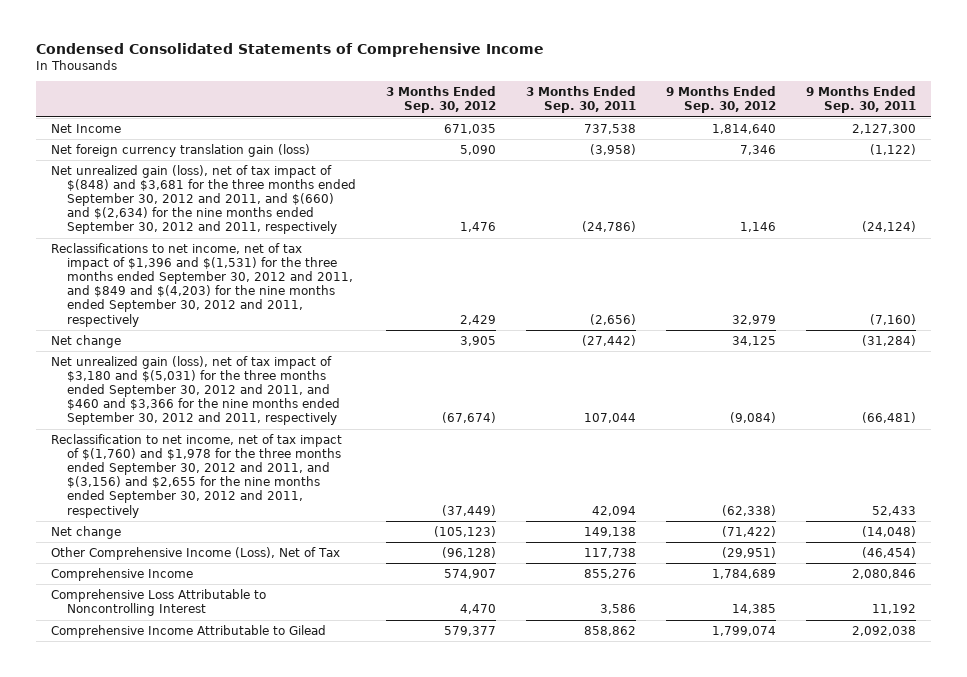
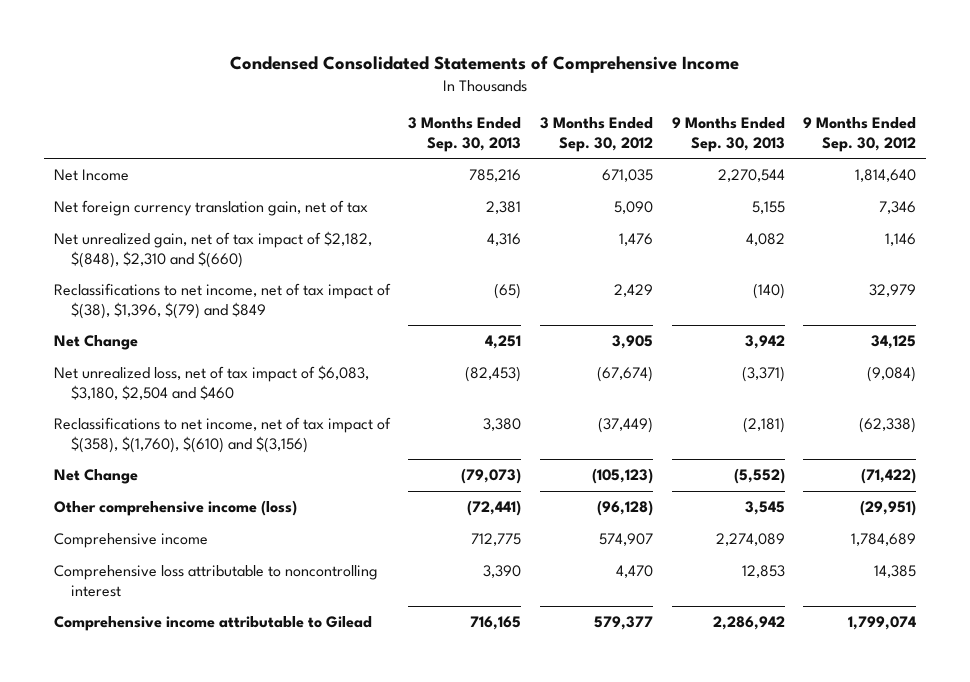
- | 3 Months Ended Sep. 30, 2012 | 3 Months Ended Sep. 30, 2011 | 9 Months Ended Sep. 30, 2012 | 9 Months Ended Sep. 30, 2011
+ | 3 Months Ended Sep. 30, 2013 | 3 Months Ended Sep. 30, 2012 | 9 Months Ended Sep. 30, 2013 | 9 Months Ended Sep. 30, 2012
- Net foreign currency translation gain (loss) | 5,090 | (3,958) | 7,346 | (1,122)
- Net unrealized gain (loss), net of tax impact of $(848) and $3,681 for the three months ended September 30, 2012 and 2011, and $(660) and $(2,634) for the nine months ended September 30, 2012 and 2011, respectively | 1,476 | (24,786) | 1,146 | (24,124)
- Reclassifications to net income, net of tax impact of $1,396 and $(1,531) for the three months ended September 30, 2012 and 2011, and $849 and $(4,203) for the nine months ended September 30, 2012 and 2011, respectively | 2,429 | (2,656) | 32,979 | (7,160)
- Net change | 3,905 | (27,442) | 34,125 | (31,284)
- Net unrealized gain (loss), net of tax impact of $3,180 and $(5,031) for the three months ended September 30, 2012 and 2011, and $460 and $3,366 for the nine months ended September 30, 2012 and 2011, respectively | (67,674) | 107,044 | (9,084) | (66,481)
- Reclassification to net income, net of tax impact of $(1,760) and $1,978 for the three months ended September 30, 2012 and 2011, and $(3,156) and $2,655 for the nine months ended September 30, 2012 and 2011, respectively | (37,449) | 42,094 | (62,338) | 52,433
- Net change | (105,123) | 149,138 | (71,422) | (14,048)
- Other Comprehensive Income (Loss), Net of Tax | (96,128) | 117,738 | (29,951) | (46,454)
- Comprehensive Income | 574,907 | 855,276 | 1,784,689 | 2,080,846
- Comprehensive Loss Attributable to Noncontrolling Interest | 4,470 | 3,586 | 14,385 | 11,192
- Comprehensive Income Attributable to Gilead | 579,377 | 858,862 | 1,799,074 | 2,092,038
+ Net foreign currency translation gain, net of tax | 2,381 | 5,090 | 5,155 | 7,346
+ Net unrealized gain, net of tax impact of $2,182, $(848), $2,310 and $(660) | 4,316 | 1,476 | 4,082 | 1,146
+ Reclassifications to net income, net of tax impact of $(38), $1,396, $(79) and $849 | (65) | 2,429 | (140) | 32,979
+ Net Change | 4,251 | 3,905 | 3,942 | 34,125
+ Net unrealized loss, net of tax impact of $6,083, $3,180, $2,504 and $460 | (82,453) | (67,674) | (3,371) | (9,084)
+ Reclassifications to net income, net of tax impact of $(358), $(1,760), $(610) and $(3,156) | 3,380 | (37,449) | (2,181) | (62,338)
+ Net Change | (79,073) | (105,123) | (5,552) | (71,422)
+ Other comprehensive income (loss) | (72,441) | (96,128) | 3,545 | (29,951)
+ Comprehensive income | 712,775 | 574,907 | 2,274,089 | 1,784,689
+ Comprehensive loss attributable to noncontrolling interest | 3,390 | 4,470 | 12,853 | 14,385
+ Comprehensive income attributable to Gilead | 716,165 | 579,377 | 2,286,942 | 1,799,074

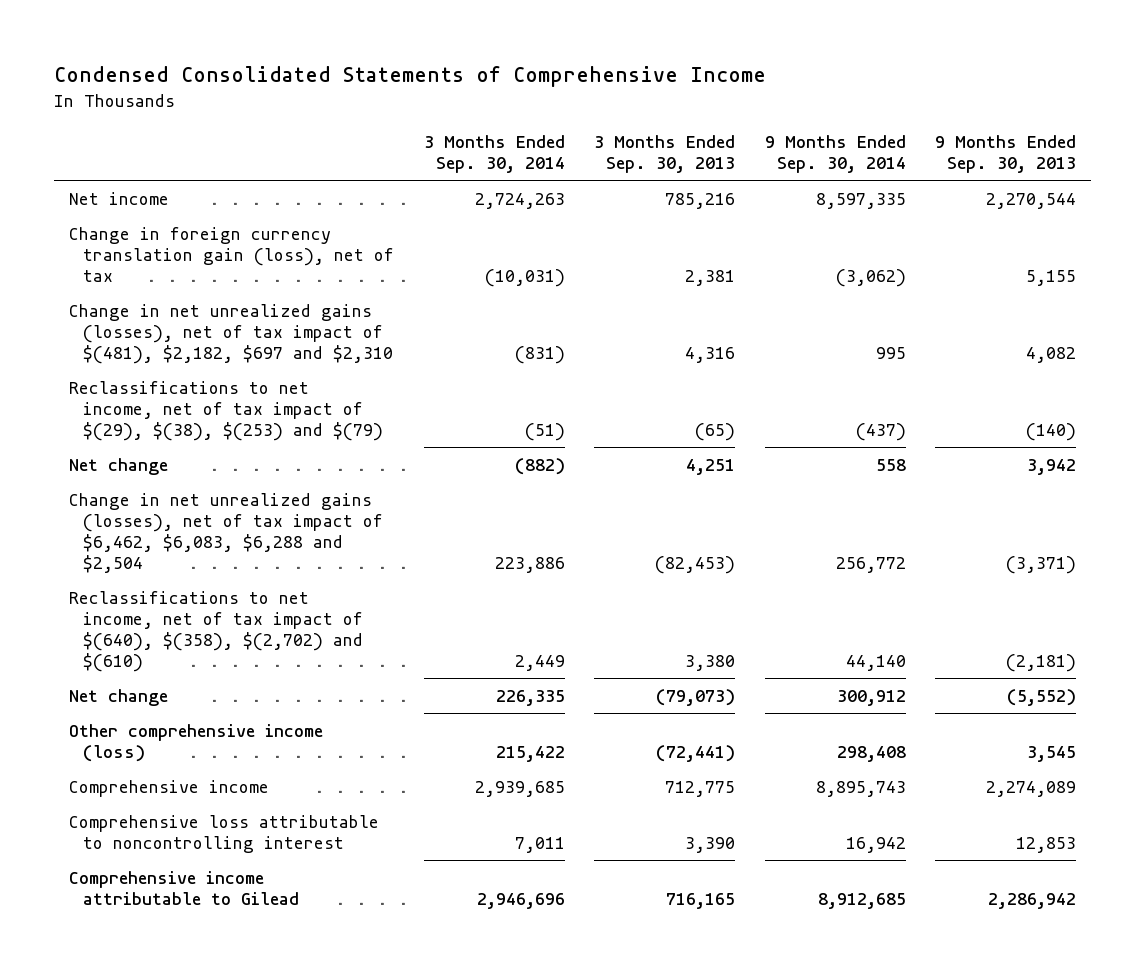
- | 3 Months Ended Sep. 30, 2013 | 3 Months Ended Sep. 30, 2012 | 9 Months Ended Sep. 30, 2013 | 9 Months Ended Sep. 30, 2012
+ | 3 Months Ended Sep. 30, 2014 | 3 Months Ended Sep. 30, 2013 | 9 Months Ended Sep. 30, 2014 | 9 Months Ended Sep. 30, 2013
- Net Income | 785,216 | 671,035 | 2,270,544 | 1,814,640
- Net foreign currency translation gain, net of tax | 2,381 | 5,090 | 5,155 | 7,346
- Net unrealized gain, net of tax impact of $2,182, $(848), $2,310 and $(660) | 4,316 | 1,476 | 4,082 | 1,146
- Reclassifications to net income, net of tax impact of $(38), $1,396, $(79) and $849 | (65) | 2,429 | (140) | 32,979
- Net Change | 4,251 | 3,905 | 3,942 | 34,125
- Net unrealized loss, net of tax impact of $6,083, $3,180, $2,504 and $460 | (82,453) | (67,674) | (3,371) | (9,084)
- Reclassifications to net income, net of tax impact of $(358), $(1,760), $(610) and $(3,156) | 3,380 | (37,449) | (2,181) | (62,338)
- Net Change | (79,073) | (105,123) | (5,552) | (71,422)
+ Net income | 2,724,263 | 785,216 | 8,597,335 | 2,270,544
+ Change in foreign currency translation gain (loss), net of tax | (10,031) | 2,381 | (3,062) | 5,155
+ Change in net unrealized gains (losses), net of tax impact of $(481), $2,182, $697 and $2,310 | (831) | 4,316 | 995 | 4,082
+ Reclassifications to net income, net of tax impact of $(29), $(38), $(253) and $(79) | (51) | (65) | (437) | (140)
+ Net change | (882) | 4,251 | 558 | 3,942
+ Change in net unrealized gains (losses), net of tax impact of $6,462, $6,083, $6,288 and $2,504 | 223,886 | (82,453) | 256,772 | (3,371)
+ Reclassifications to net income, net of tax impact of $(640), $(358), $(2,702) and $(610) | 2,449 | 3,380 | 44,140 | (2,181)
+ Net change | 226,335 | (79,073) | 300,912 | (5,552)

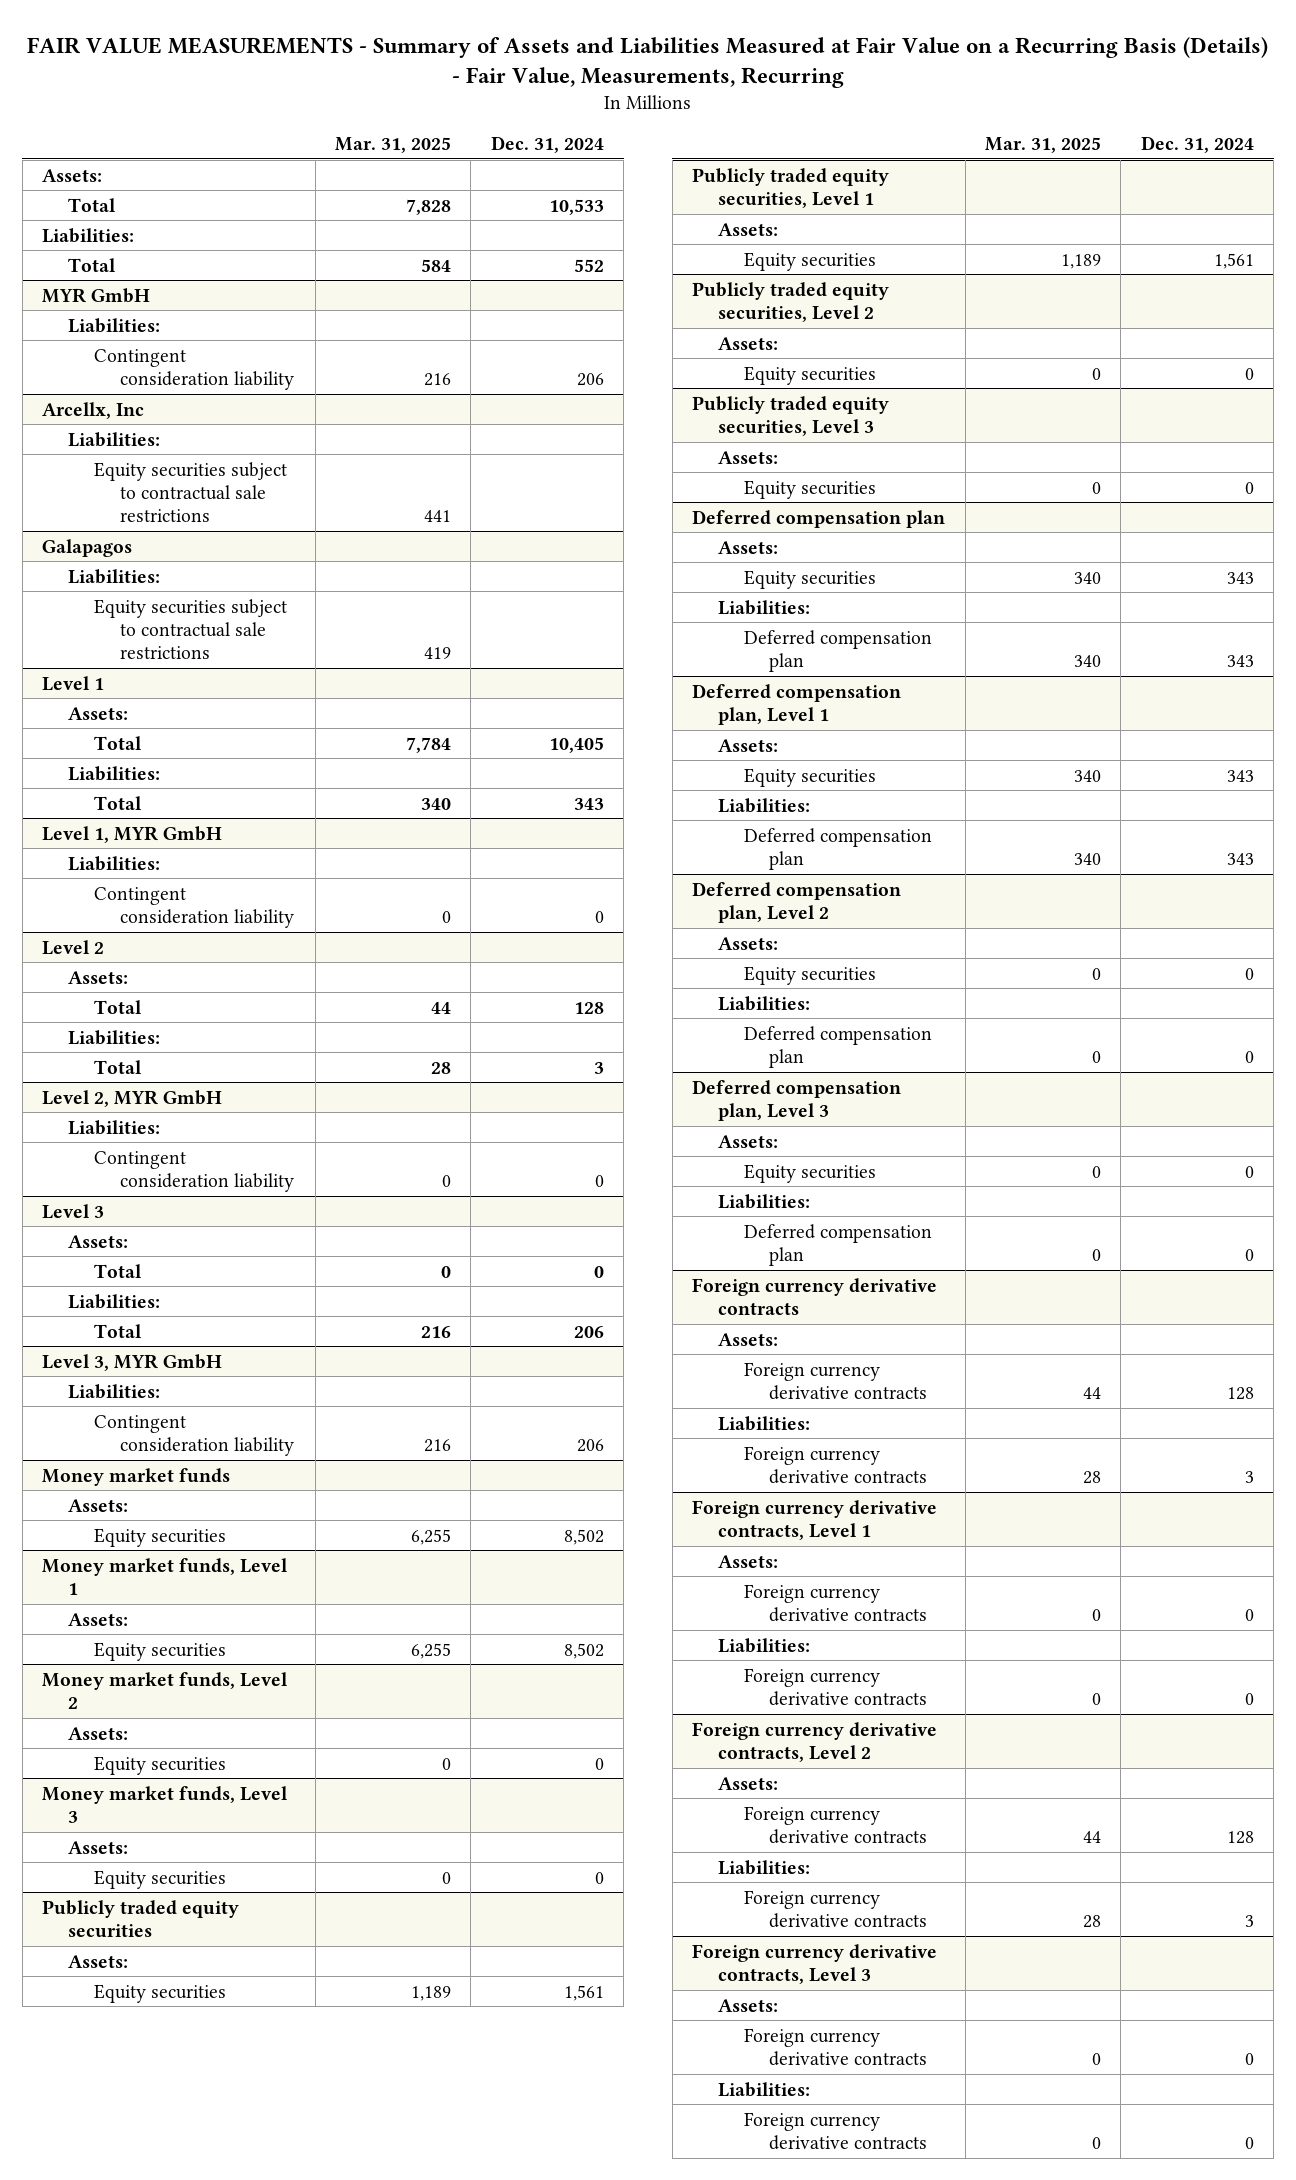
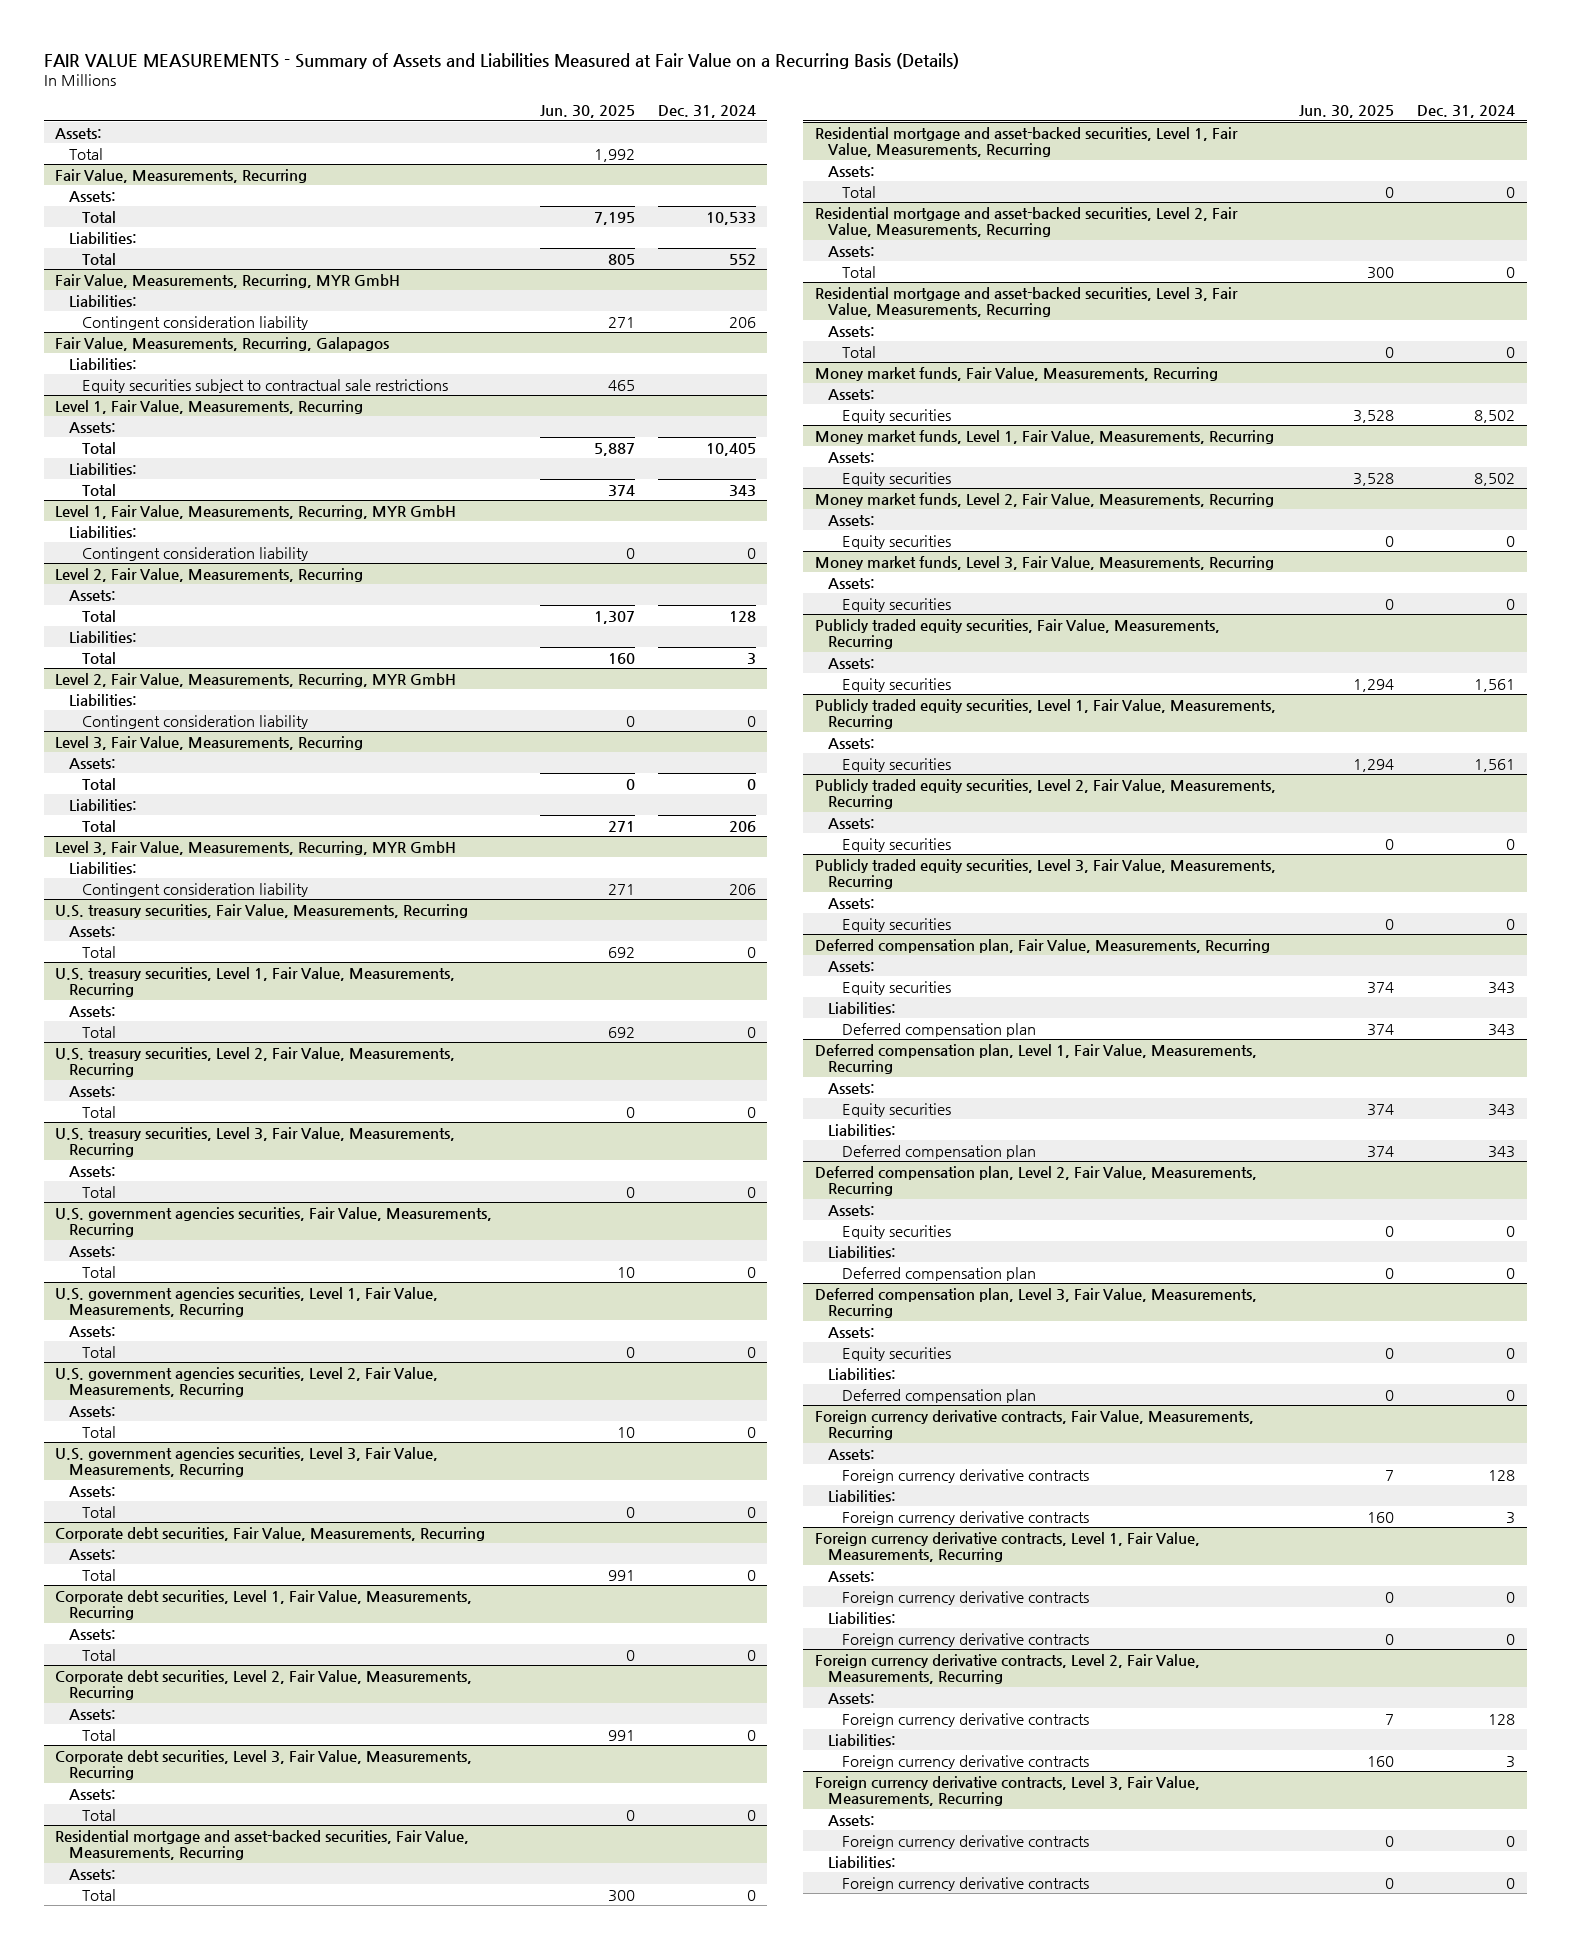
- FAIR VALUE MEASUREMENTS - Summary of Assets and Liabilities Measured at Fair Value on a Recurring Basis (Details) - Fair Value, Measurements, Recurring
+ FAIR VALUE MEASUREMENTS - Summary of Assets and Liabilities Measured at Fair Value on a Recurring Basis (Details)
- | Mar. 31, 2025 | Dec. 31, 2024
+ | Jun. 30, 2025 | Dec. 31, 2024
+ Total | 1,992 |
+ Fair Value, Measurements, Recurring
+ Assets:
- MYR GmbH
+ Fair Value, Measurements, Recurring, MYR GmbH
- Arcellx, Inc
- Liabilities:
- Equity securities subject to contractual sale restrictions | 441 |
- Galapagos
+ Fair Value, Measurements, Recurring, Galapagos
- Level 1
+ Level 1, Fair Value, Measurements, Recurring
- Level 1, MYR GmbH
+ Level 1, Fair Value, Measurements, Recurring, MYR GmbH
- Level 2
+ Level 2, Fair Value, Measurements, Recurring
- Level 2, MYR GmbH
+ Level 2, Fair Value, Measurements, Recurring, MYR GmbH
- Level 3
+ Level 3, Fair Value, Measurements, Recurring
- Level 3, MYR GmbH
+ Level 3, Fair Value, Measurements, Recurring, MYR GmbH
- Money market funds
+ U.S. treasury securities, Fair Value, Measurements, Recurring
+ Total | 692 | 0
+ U.S. treasury securities, Level 1, Fair Value, Measurements, Recurring
+ Assets:
+ Total | 692 | 0
+ U.S. treasury securities, Level 2, Fair Value, Measurements, Recurring
+ Assets:
+ Total | 0 | 0
+ U.S. treasury securities, Level 3, Fair Value, Measurements, Recurring
+ Assets:
+ Total | 0 | 0
+ U.S. government agencies securities, Fair Value, Measurements, Recurring
+ Assets:
+ Total | 10 | 0
+ U.S. government agencies securities, Level 1, Fair Value, Measurements, Recurring
+ Assets:
+ Total | 0 | 0
+ U.S. government agencies securities, Level 2, Fair Value, Measurements, Recurring
+ Assets:
+ Total | 10 | 0
+ U.S. government agencies securities, Level 3, Fair Value, Measurements, Recurring
+ Assets:
+ Total | 0 | 0
+ Corporate debt securities, Fair Value, Measurements, Recurring
+ Assets:
+ Total | 991 | 0
+ Corporate debt securities, Level 1, Fair Value, Measurements, Recurring
+ Assets:
+ Total | 0 | 0
+ Corporate debt securities, Level 2, Fair Value, Measurements, Recurring
+ Assets:
+ Total | 991 | 0
+ Corporate debt securities, Level 3, Fair Value, Measurements, Recurring
+ Assets:
+ Total | 0 | 0
+ Residential mortgage and asset-backed securities, Fair Value, Measurements, Recurring
+ Assets:
+ Total | 300 | 0
+ Residential mortgage and asset-backed securities, Level 1, Fair Value, Measurements, Recurring
+ Assets:
+ Total | 0 | 0
+ Residential mortgage and asset-backed securities, Level 2, Fair Value, Measurements, Recurring
+ Assets:
+ Total | 300 | 0
+ Residential mortgage and asset-backed securities, Level 3, Fair Value, Measurements, Recurring
+ Assets:
+ Total | 0 | 0
+ Money market funds, Fair Value, Measurements, Recurring
+ Assets:
- Money market funds, Level 1
+ Money market funds, Level 1, Fair Value, Measurements, Recurring
- Money market funds, Level 2
+ Money market funds, Level 2, Fair Value, Measurements, Recurring
- Money market funds, Level 3
+ Money market funds, Level 3, Fair Value, Measurements, Recurring
- Publicly traded equity securities
+ Publicly traded equity securities, Fair Value, Measurements, Recurring
- Publicly traded equity securities, Level 1
+ Publicly traded equity securities, Level 1, Fair Value, Measurements, Recurring
- Publicly traded equity securities, Level 2
+ Publicly traded equity securities, Level 2, Fair Value, Measurements, Recurring
- Publicly traded equity securities, Level 3
+ Publicly traded equity securities, Level 3, Fair Value, Measurements, Recurring
- Deferred compensation plan
+ Deferred compensation plan, Fair Value, Measurements, Recurring
- Deferred compensation plan, Level 1
+ Deferred compensation plan, Level 1, Fair Value, Measurements, Recurring
- Deferred compensation plan, Level 2
+ Deferred compensation plan, Level 2, Fair Value, Measurements, Recurring
- Deferred compensation plan, Level 3
+ Deferred compensation plan, Level 3, Fair Value, Measurements, Recurring
- Foreign currency derivative contracts
+ Foreign currency derivative contracts, Fair Value, Measurements, Recurring
- Foreign currency derivative contracts, Level 1
+ Foreign currency derivative contracts, Level 1, Fair Value, Measurements, Recurring
- Foreign currency derivative contracts, Level 2
+ Foreign currency derivative contracts, Level 2, Fair Value, Measurements, Recurring
- Foreign currency derivative contracts, Level 3
+ Foreign currency derivative contracts, Level 3, Fair Value, Measurements, Recurring

